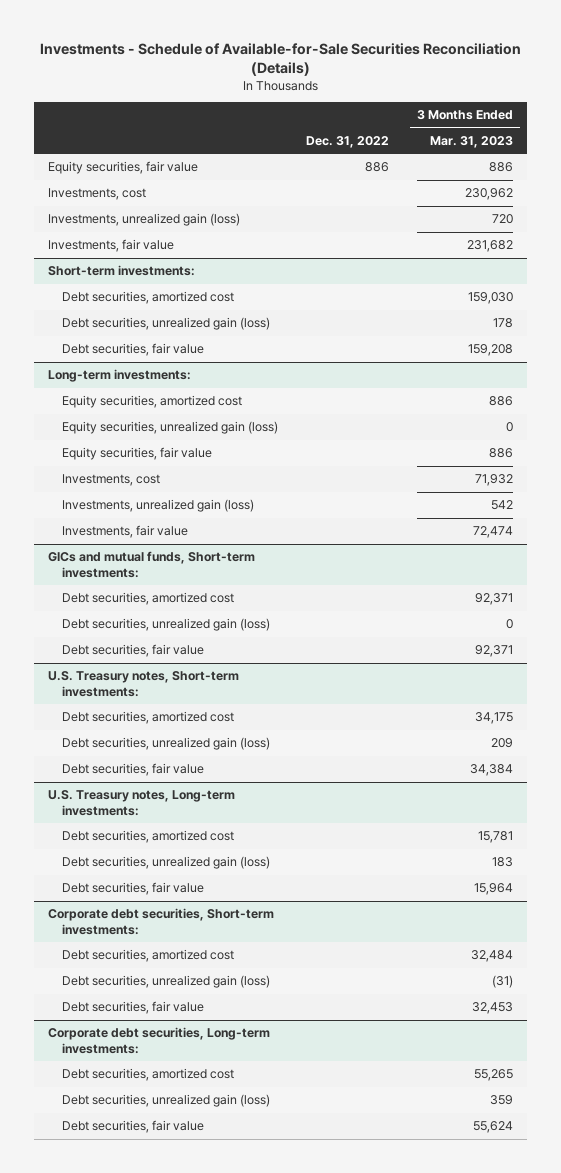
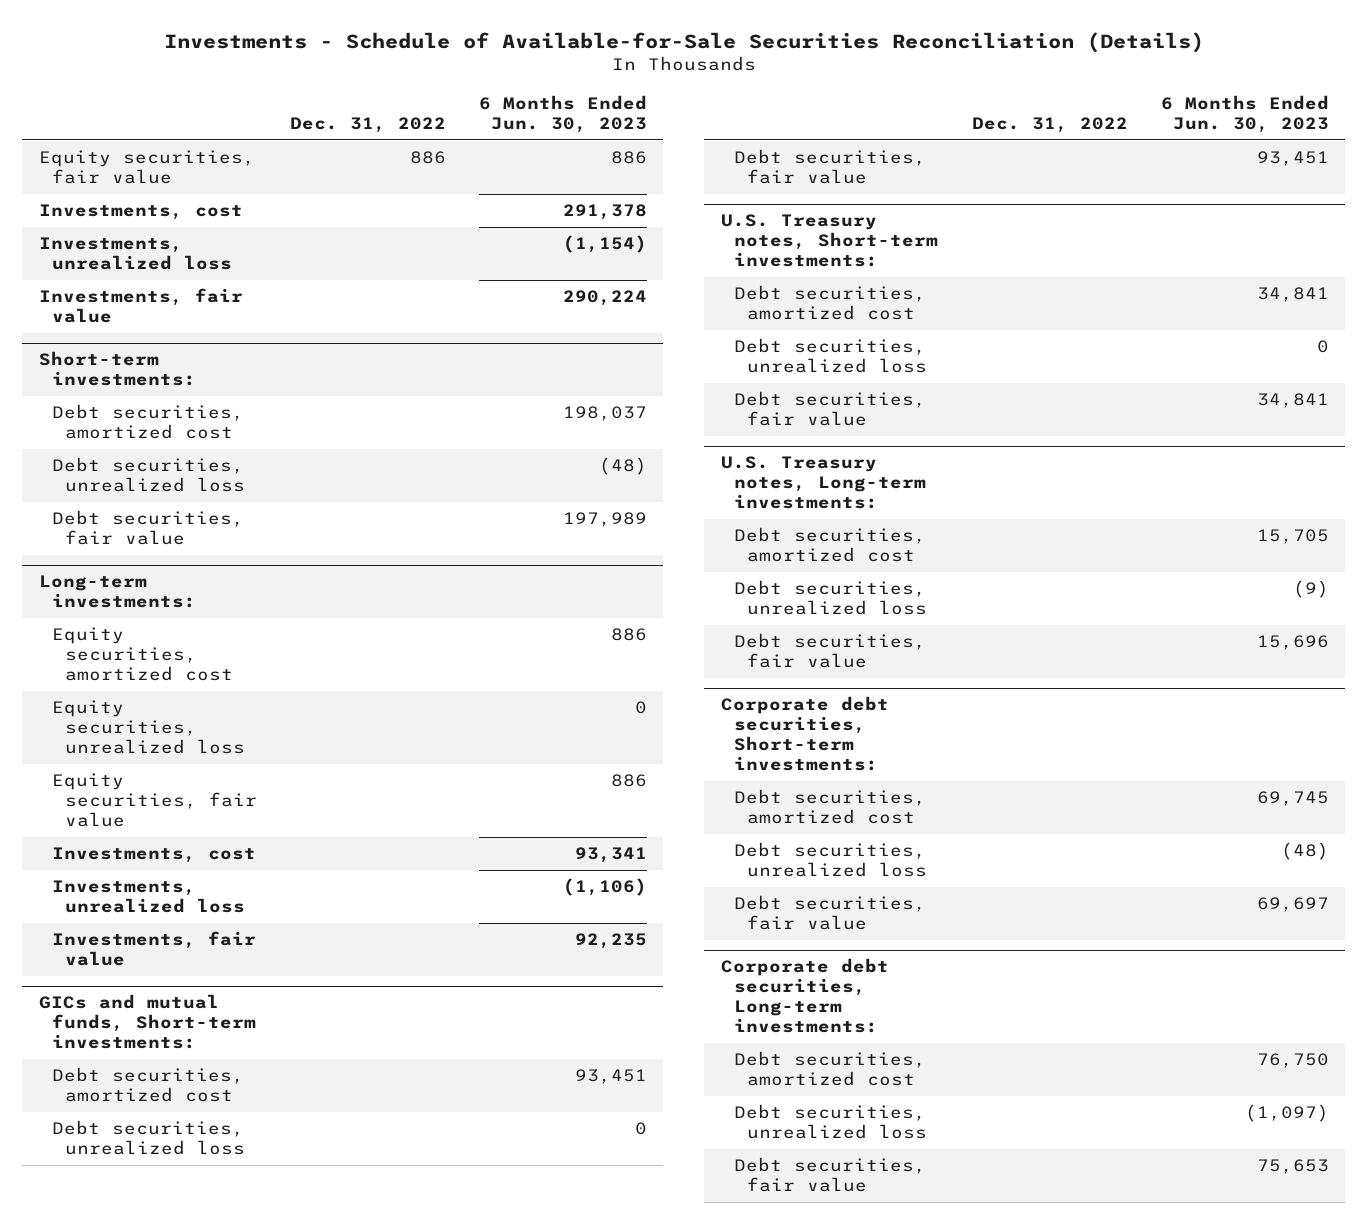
- | Dec. 31, 2022 | 3 Months Ended Mar. 31, 2023
+ | Dec. 31, 2022 | 6 Months Ended Jun. 30, 2023
- Investments, unrealized gain (loss) | | 720
+ Investments, unrealized loss | | (1,154)
@ Short-term investments:
- Debt securities, unrealized gain (loss) | | 178
+ Debt securities, unrealized loss | | (48)
@ Long-term investments:
- Equity securities, unrealized gain (loss) | | 0
+ Equity securities, unrealized loss | | 0
- Investments, unrealized gain (loss) | | 542
+ Investments, unrealized loss | | (1,106)
@ GICs and mutual funds, Short-term investments:
- Debt securities, unrealized gain (loss) | | 0
+ Debt securities, unrealized loss | | 0
@ U.S. Treasury notes, Short-term investments:
- Debt securities, unrealized gain (loss) | | 209
+ Debt securities, unrealized loss | | 0
@ U.S. Treasury notes, Long-term investments:
- Debt securities, unrealized gain (loss) | | 183
+ Debt securities, unrealized loss | | (9)
@ Corporate debt securities, Short-term investments:
- Debt securities, unrealized gain (loss) | | (31)
+ Debt securities, unrealized loss | | (48)
@ Corporate debt securities, Long-term investments:
- Debt securities, unrealized gain (loss) | | 359
+ Debt securities, unrealized loss | | (1,097)

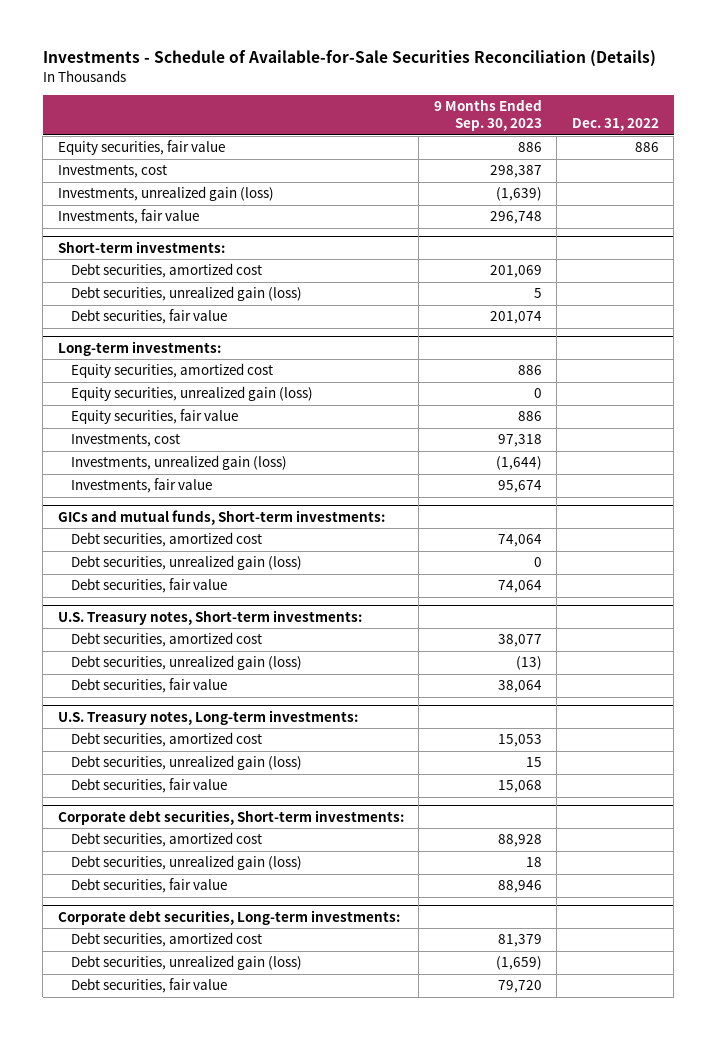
- | Dec. 31, 2022 | 6 Months Ended Jun. 30, 2023
+ | 9 Months Ended Sep. 30, 2023 | Dec. 31, 2022
- Investments, unrealized loss | | (1,154)
+ Investments, unrealized gain (loss) | (1,639) |
@ Short-term investments:
- Debt securities, unrealized loss | | (48)
+ Debt securities, unrealized gain (loss) | 5 |
@ Long-term investments:
- Equity securities, unrealized loss | | 0
+ Equity securities, unrealized gain (loss) | 0 |
- Investments, unrealized loss | | (1,106)
+ Investments, unrealized gain (loss) | (1,644) |
@ GICs and mutual funds, Short-term investments:
- Debt securities, unrealized loss | | 0
+ Debt securities, unrealized gain (loss) | 0 |
@ U.S. Treasury notes, Short-term investments:
- Debt securities, unrealized loss | | 0
+ Debt securities, unrealized gain (loss) | (13) |
@ U.S. Treasury notes, Long-term investments:
- Debt securities, unrealized loss | | (9)
+ Debt securities, unrealized gain (loss) | 15 |
@ Corporate debt securities, Short-term investments:
- Debt securities, unrealized loss | | (48)
+ Debt securities, unrealized gain (loss) | 18 |
@ Corporate debt securities, Long-term investments:
- Debt securities, unrealized loss | | (1,097)
+ Debt securities, unrealized gain (loss) | (1,659) |

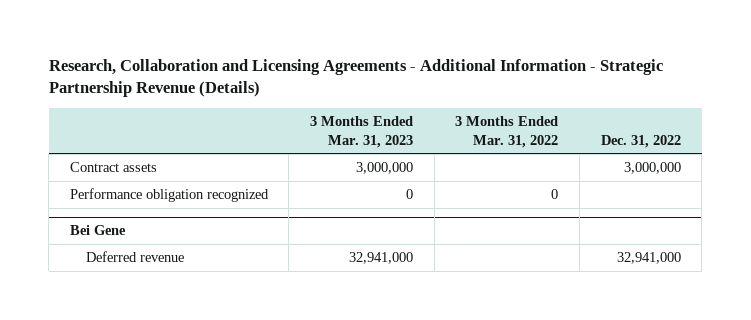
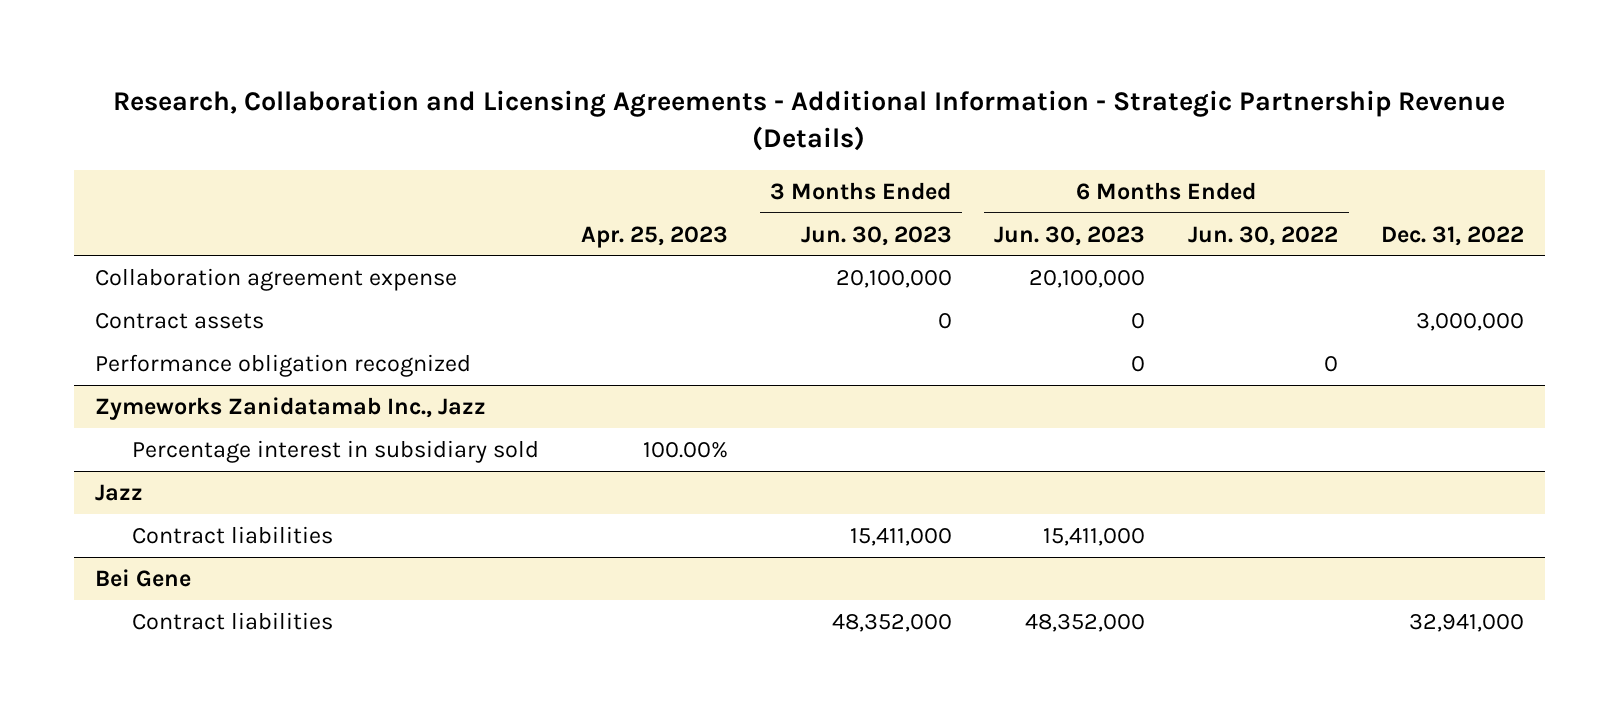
- | 3 Months Ended Mar. 31, 2023 | 3 Months Ended Mar. 31, 2022 | Dec. 31, 2022
+ | Apr. 25, 2023 | 3 Months Ended Jun. 30, 2023 | 6 Months Ended Jun. 30, 2023 | 6 Months Ended Jun. 30, 2022 | Dec. 31, 2022
+ Collaboration agreement expense | | 20,100,000 | 20,100,000 | |
+ Zymeworks Zanidatamab Inc., Jazz
+ Percentage interest in subsidiary sold | 100.00% | | | |
+ Jazz
+ Contract liabilities | | 15,411,000 | 15,411,000 | |
@ Bei Gene
- Deferred revenue | 32,941,000 | | 32,941,000
+ Contract liabilities | | 48,352,000 | 48,352,000 | | 32,941,000

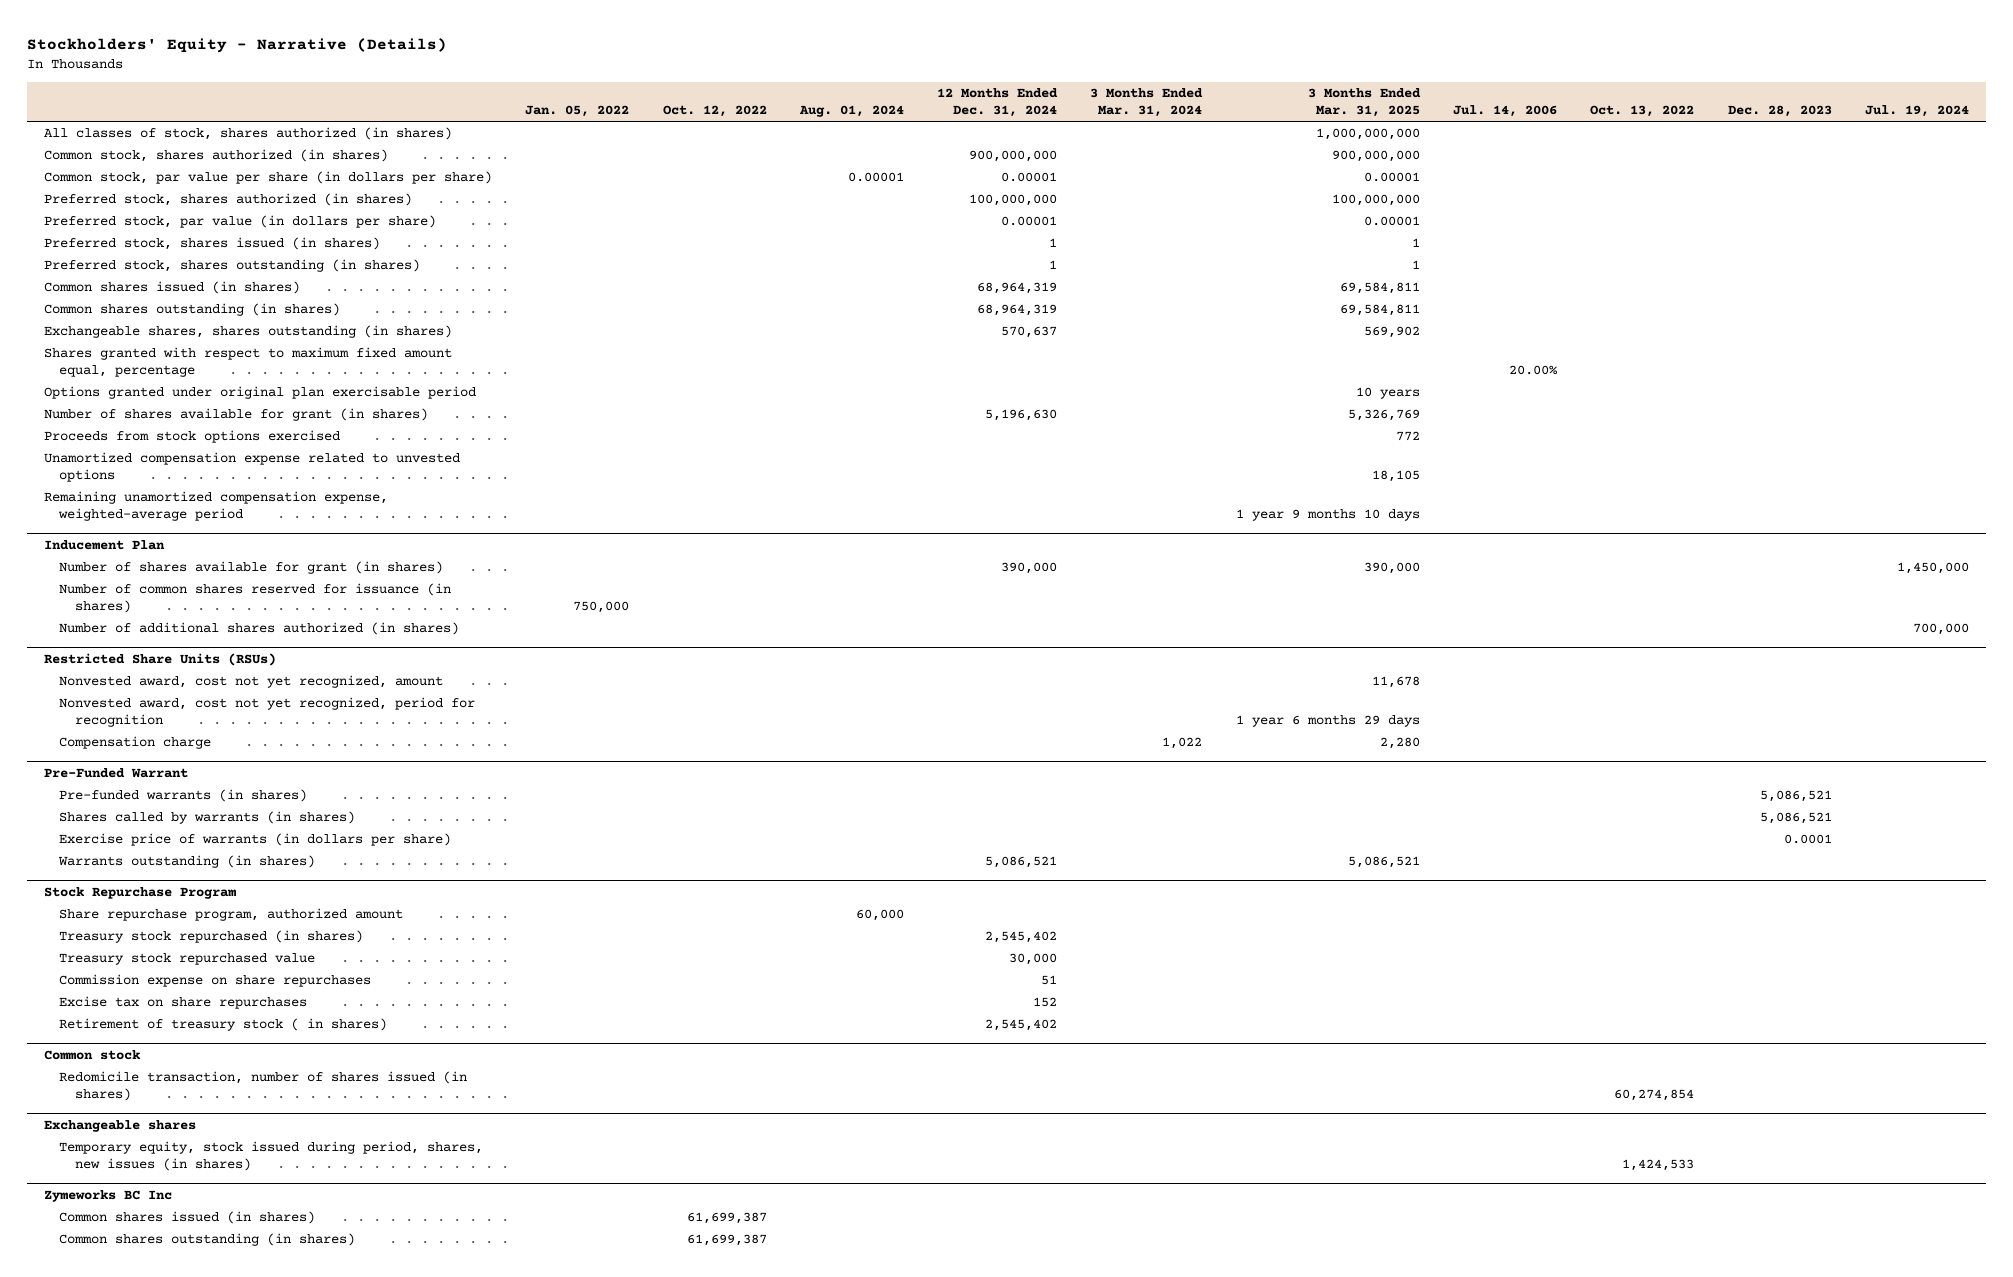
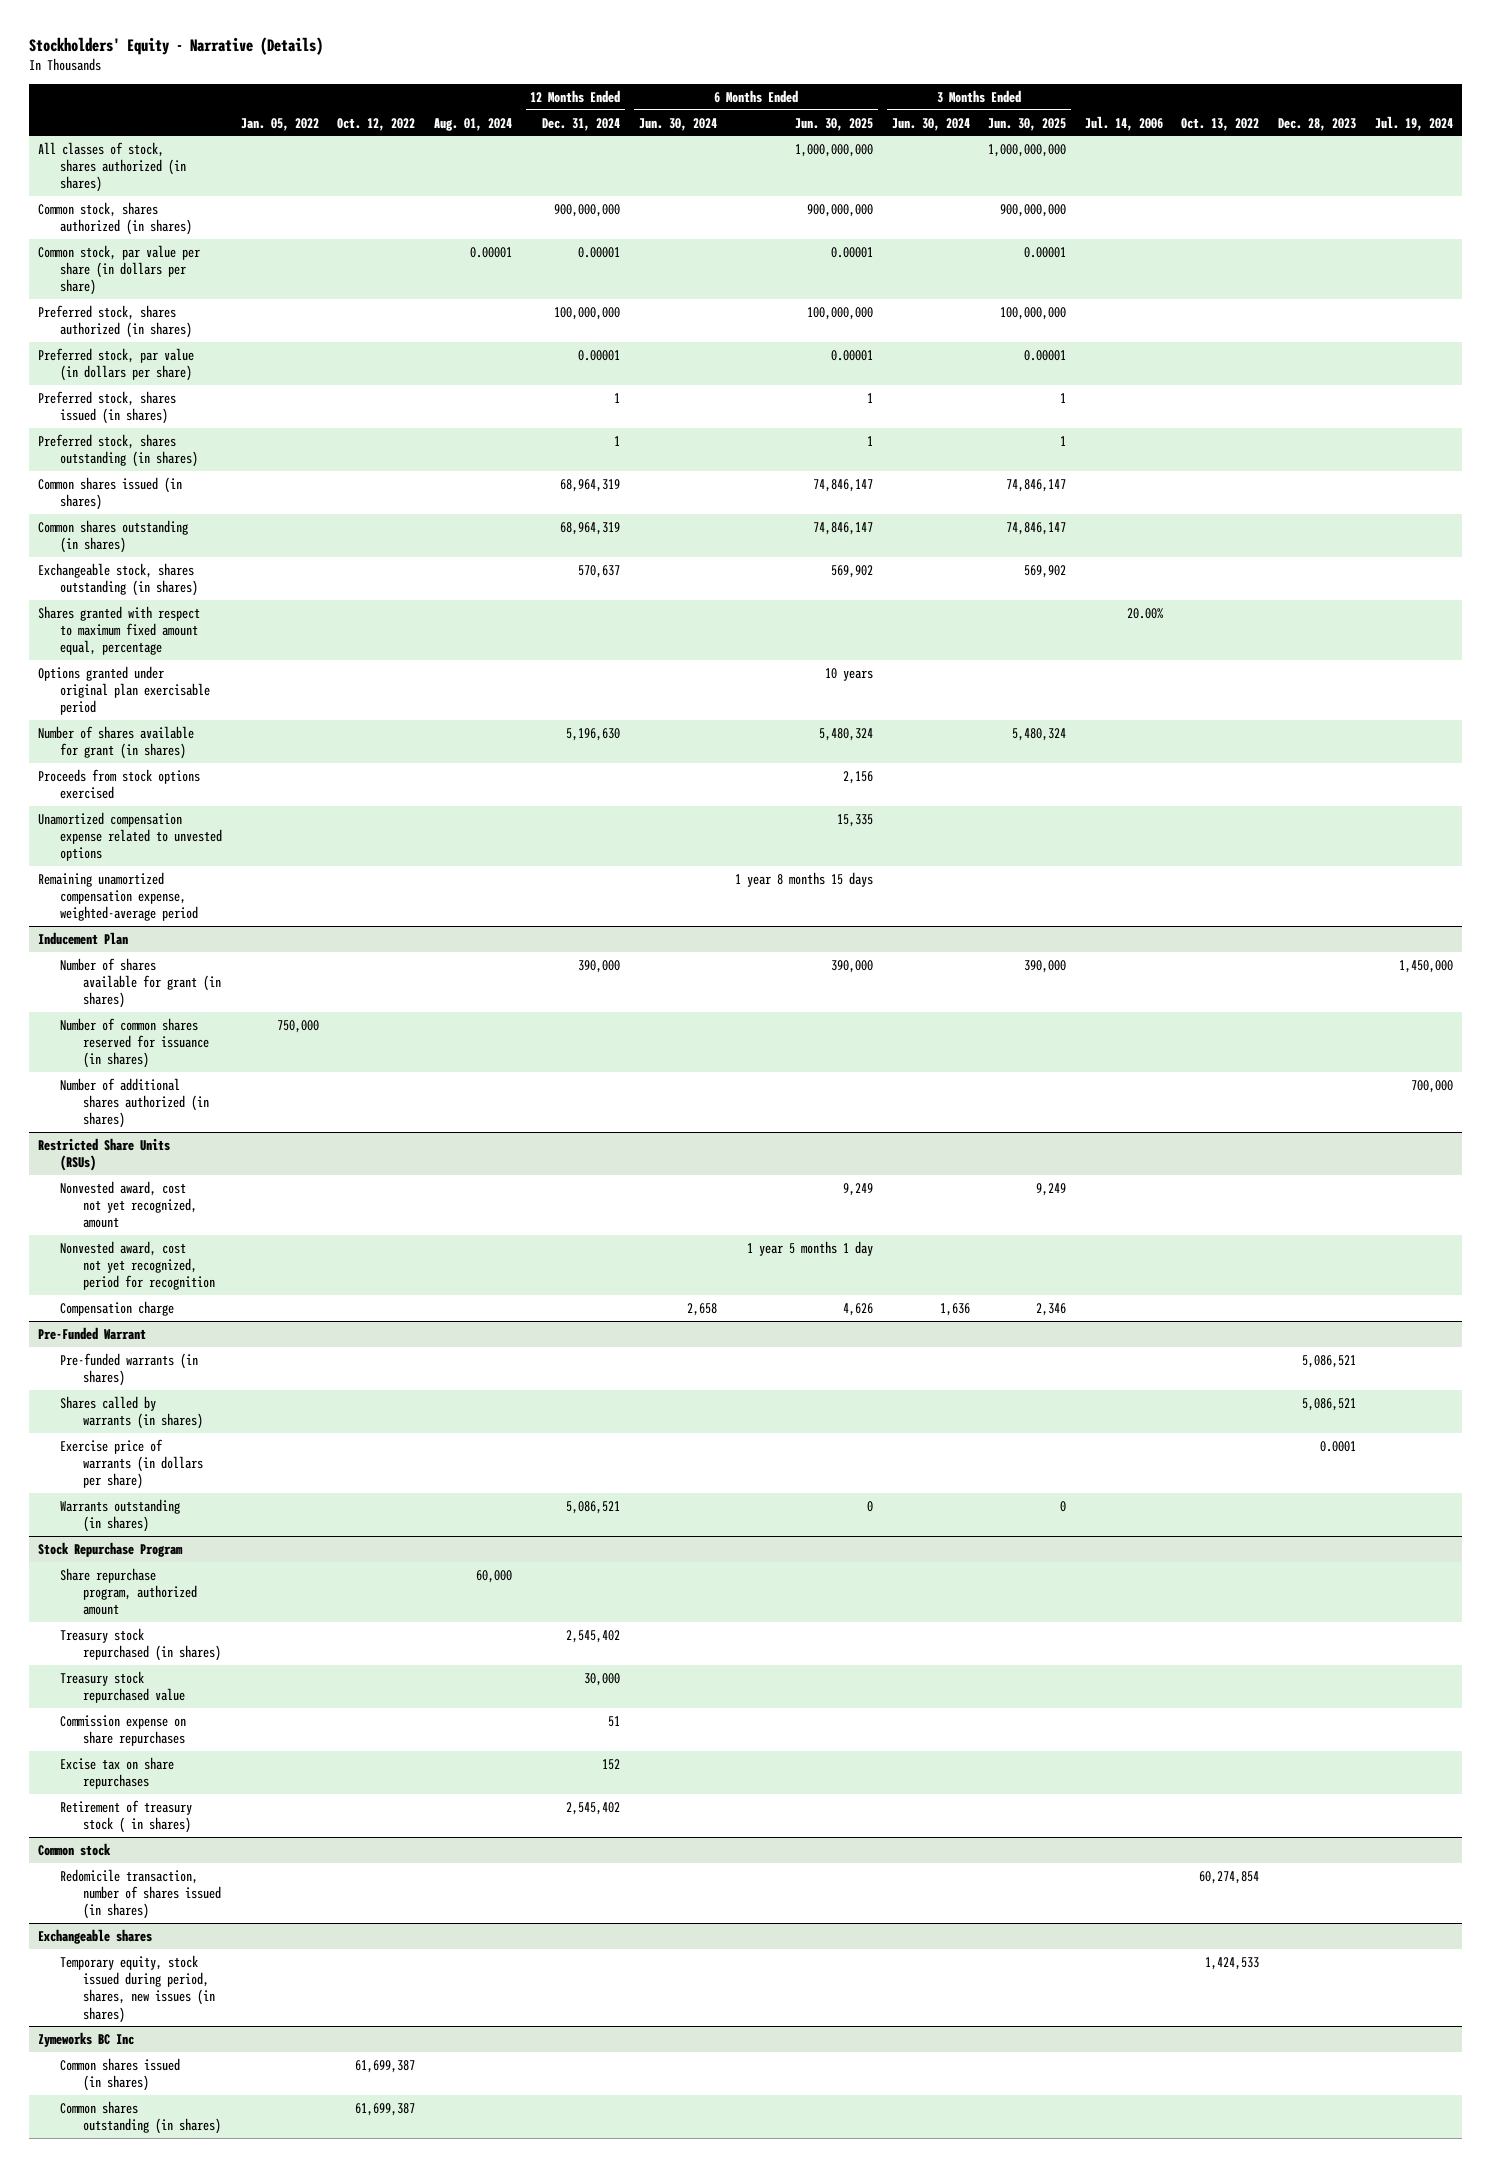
- | Jan. 05, 2022 | Oct. 12, 2022 | Aug. 01, 2024 | 12 Months Ended Dec. 31, 2024 | 3 Months Ended Mar. 31, 2024 | 3 Months Ended Mar. 31, 2025 | Jul. 14, 2006 | Oct. 13, 2022 | Dec. 28, 2023 | Jul. 19, 2024
+ | Jan. 05, 2022 | Oct. 12, 2022 | Aug. 01, 2024 | 12 Months Ended Dec. 31, 2024 | 6 Months Ended Jun. 30, 2024 | 6 Months Ended Jun. 30, 2025 | 3 Months Ended Jun. 30, 2024 | 3 Months Ended Jun. 30, 2025 | Jul. 14, 2006 | Oct. 13, 2022 | Dec. 28, 2023 | Jul. 19, 2024
- Exchangeable shares, shares outstanding (in shares) | | | | 570,637 | | 569,902 | | | |
+ Exchangeable stock, shares outstanding (in shares) | | | | 570,637 | | 569,902 | | 569,902 | | | |

